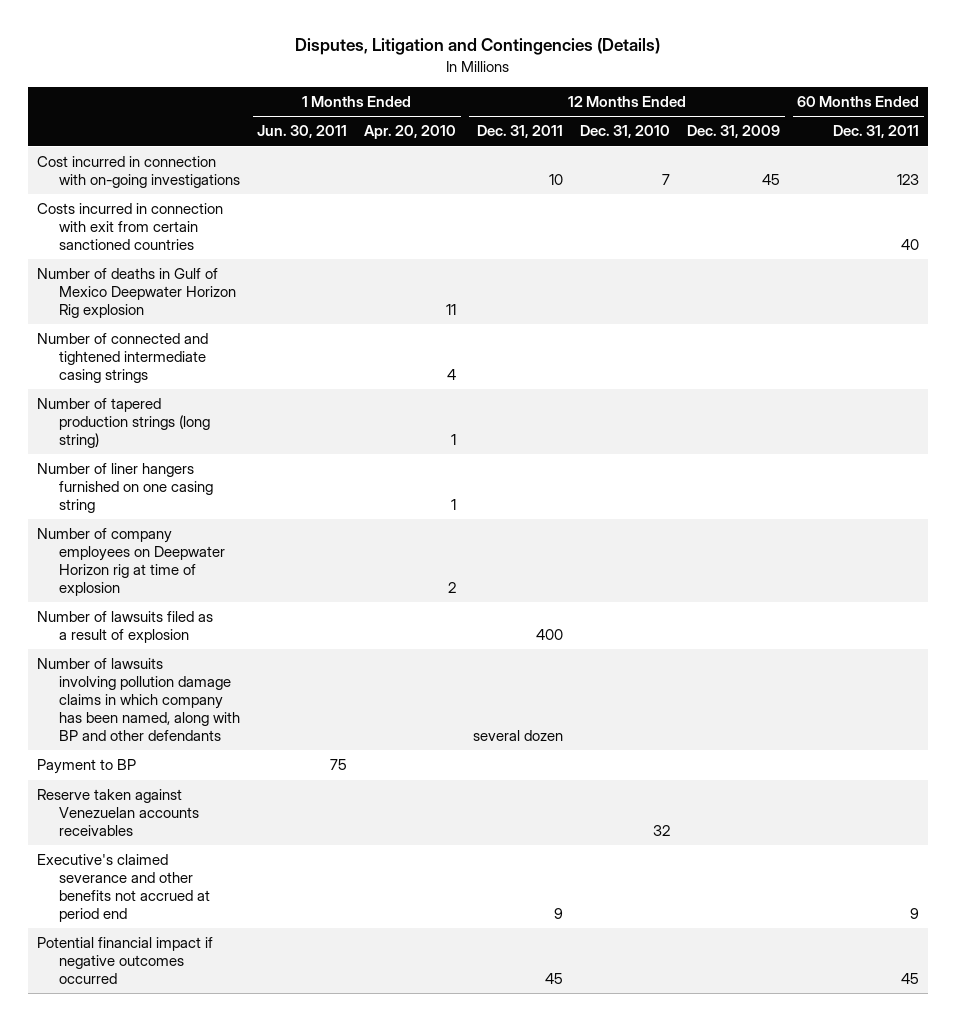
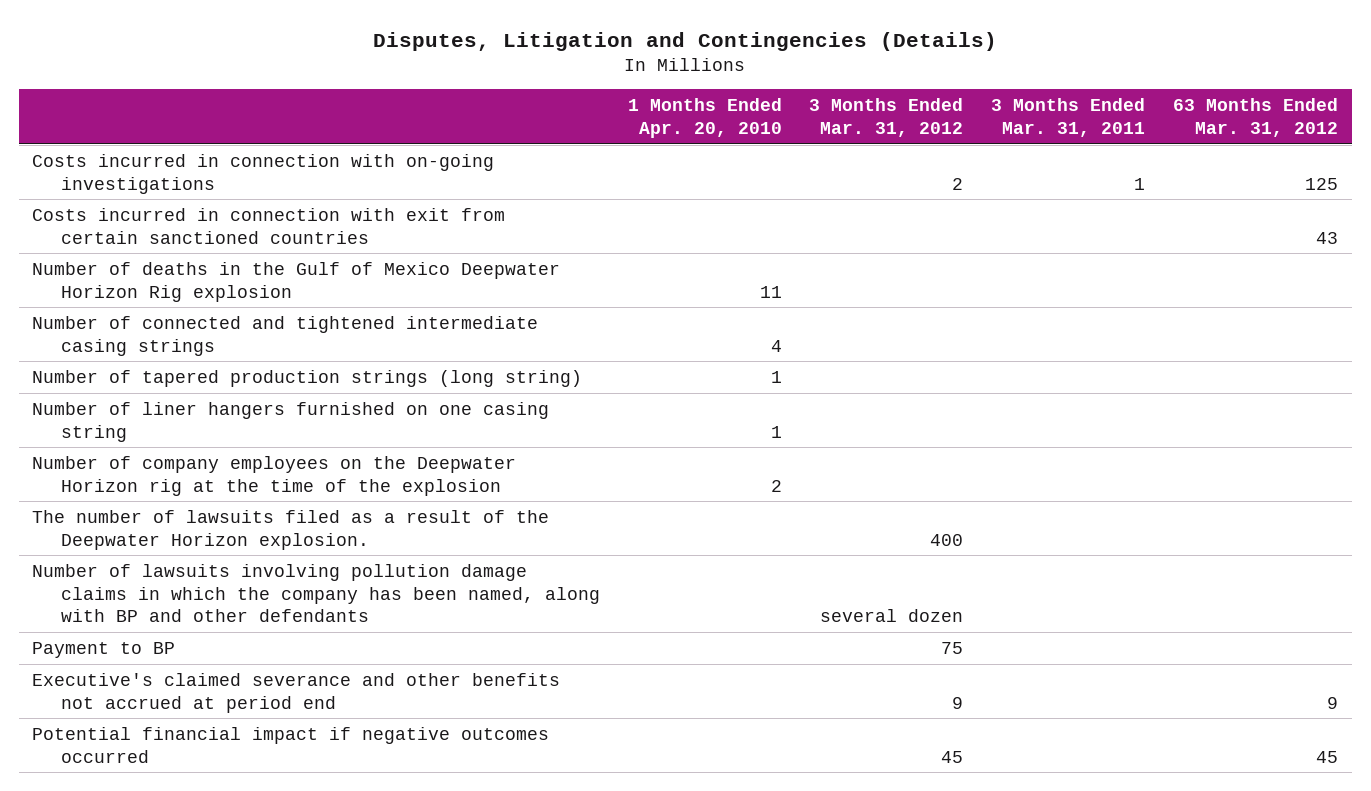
- | 1 Months Ended Jun. 30, 2011 | 1 Months Ended Apr. 20, 2010 | 12 Months Ended Dec. 31, 2011 | 12 Months Ended Dec. 31, 2010 | 12 Months Ended Dec. 31, 2009 | 60 Months Ended Dec. 31, 2011
+ | 1 Months Ended Apr. 20, 2010 | 3 Months Ended Mar. 31, 2012 | 3 Months Ended Mar. 31, 2011 | 63 Months Ended Mar. 31, 2012
- Cost incurred in connection with on-going investigations | | | 10 | 7 | 45 | 123
+ Costs incurred in connection with on-going investigations | | 2 | 1 | 125
- Number of deaths in Gulf of Mexico Deepwater Horizon Rig explosion | | 11 | | | |
+ Number of deaths in the Gulf of Mexico Deepwater Horizon Rig explosion | 11 | | |
- Number of company employees on Deepwater Horizon rig at time of explosion | | 2 | | | |
- Number of lawsuits filed as a result of explosion | | | 400 | | |
- Number of lawsuits involving pollution damage claims in which company has been named, along with BP and other defendants | | | several dozen | | |
+ Number of company employees on the Deepwater Horizon rig at the time of the explosion | 2 | | |
+ The number of lawsuits filed as a result of the Deepwater Horizon explosion. | | 400 | |
+ Number of lawsuits involving pollution damage claims in which the company has been named, along with BP and other defendants | | several dozen | |
- Reserve taken against Venezuelan accounts receivables | | | | 32 | |

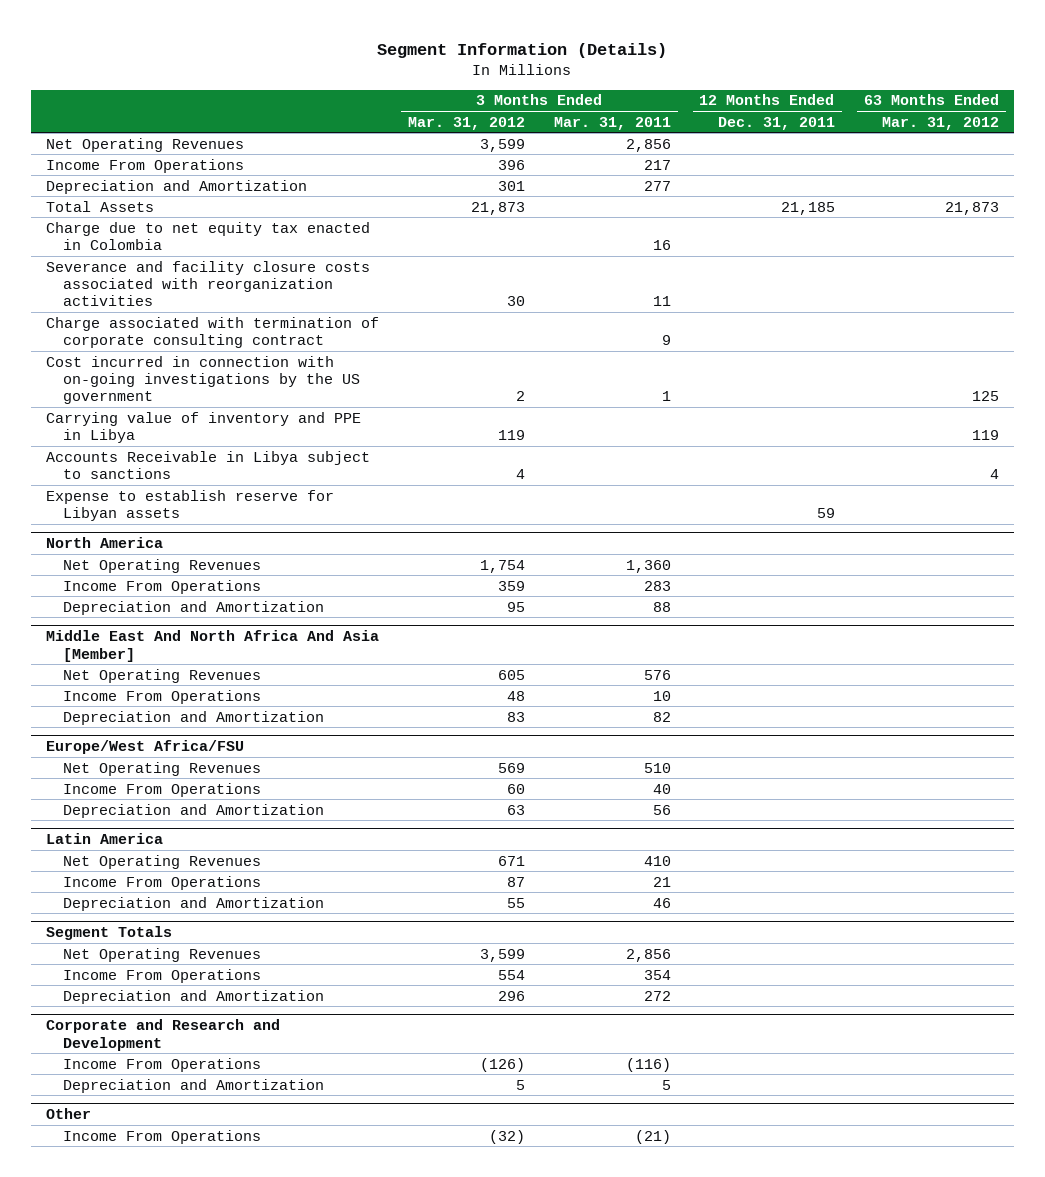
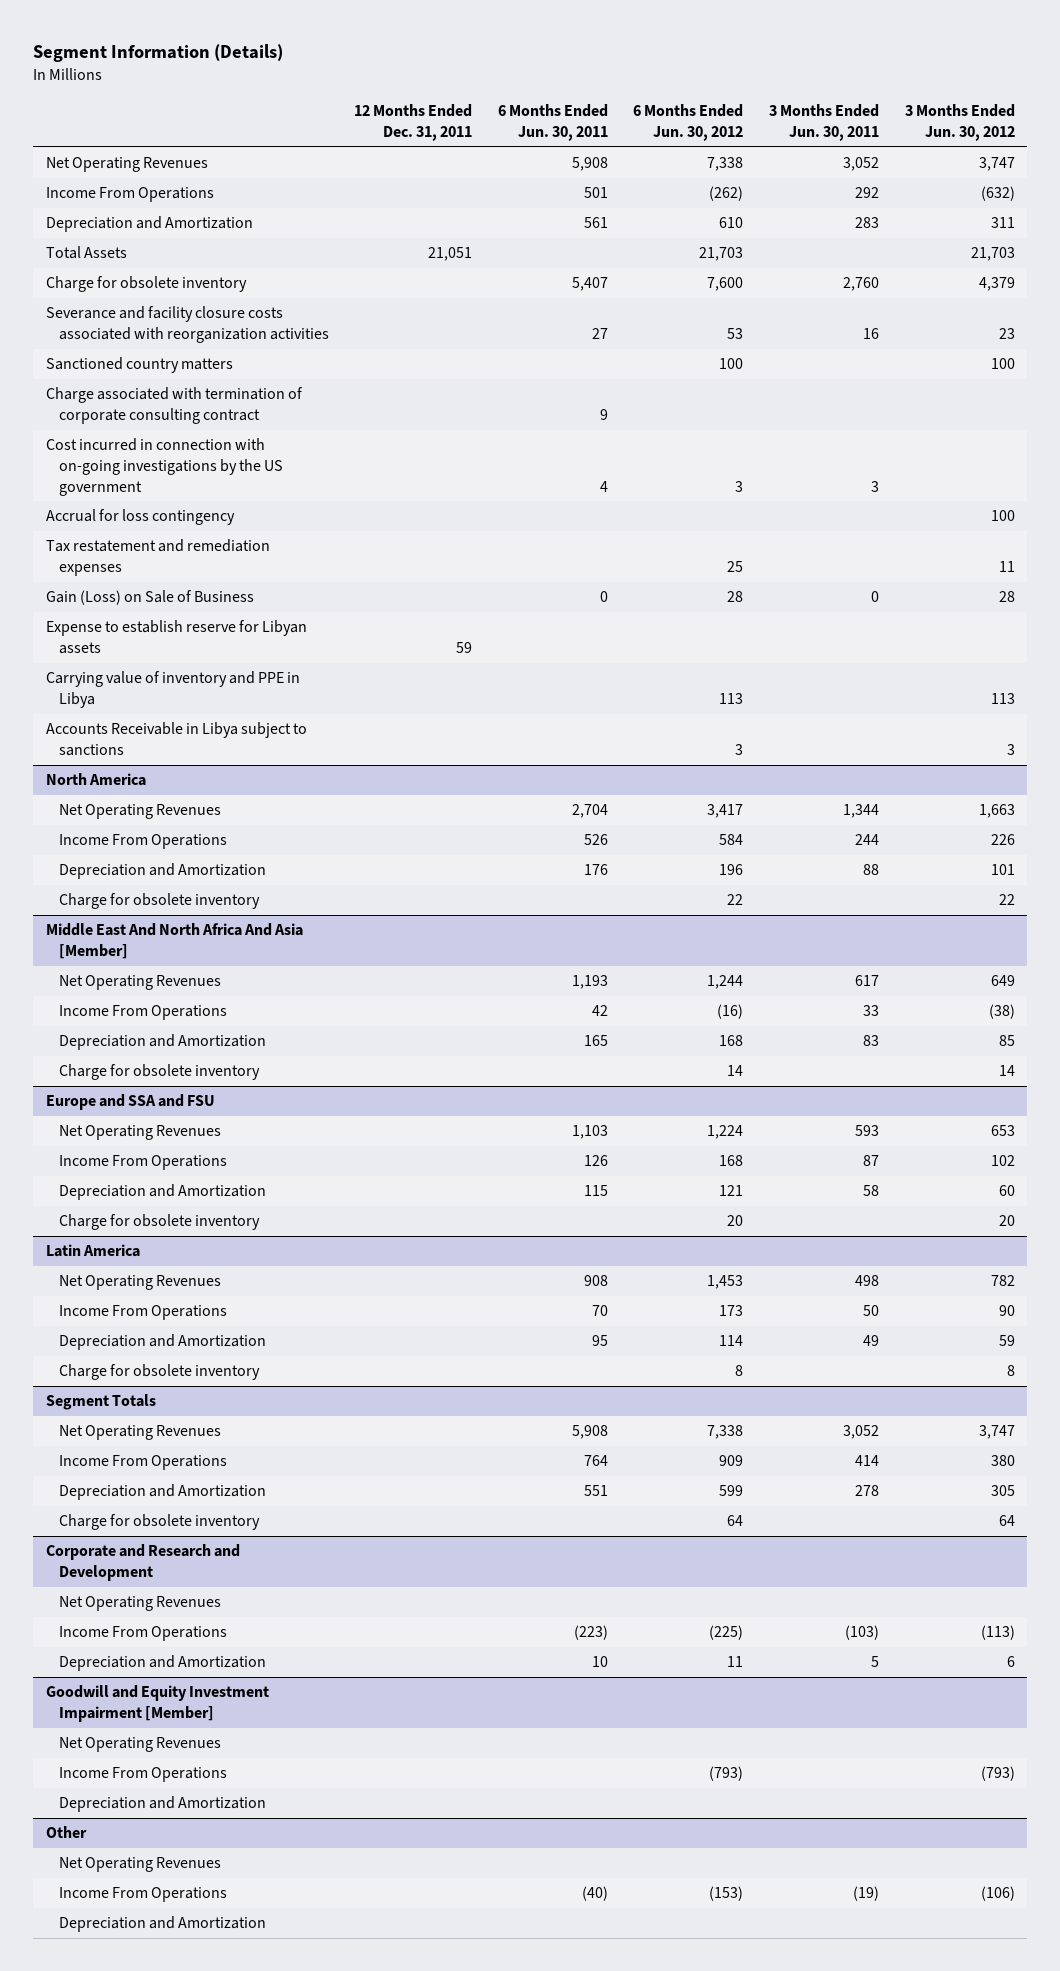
- | 3 Months Ended Mar. 31, 2012 | 3 Months Ended Mar. 31, 2011 | 12 Months Ended Dec. 31, 2011 | 63 Months Ended Mar. 31, 2012
+ | 12 Months Ended Dec. 31, 2011 | 6 Months Ended Jun. 30, 2011 | 6 Months Ended Jun. 30, 2012 | 3 Months Ended Jun. 30, 2011 | 3 Months Ended Jun. 30, 2012
- Total Assets | 21,873 | | 21,185 | 21,873
- Charge due to net equity tax enacted in Colombia | | 16 | |
+ Total Assets | 21,051 | | 21,703 | | 21,703
+ Charge for obsolete inventory | | 5,407 | 7,600 | 2,760 | 4,379
+ Sanctioned country matters | | | 100 | | 100
+ Accrual for loss contingency | | | | | 100
+ Tax restatement and remediation expenses | | | 25 | | 11
+ Gain (Loss) on Sale of Business | | 0 | 28 | 0 | 28
moved up: Expense to establish reserve for Libyan assets | 59 | | | |
@ North America
+ Charge for obsolete inventory | | | 22 | | 22
- Europe/West Africa/FSU
- Net Operating Revenues | 569 | 510 | |
- Income From Operations | 60 | 40 | |
- Depreciation and Amortization | 63 | 56 | |
@ Middle East And North Africa And Asia [Member]
+ Charge for obsolete inventory | | | 14 | | 14
+ Europe and SSA and FSU
+ Net Operating Revenues | | 1,103 | 1,224 | 593 | 653
+ Income From Operations | | 126 | 168 | 87 | 102
+ Depreciation and Amortization | | 115 | 121 | 58 | 60
+ Charge for obsolete inventory | | | 20 | | 20
@ Latin America
+ Charge for obsolete inventory | | | 8 | | 8
@ Segment Totals
+ Charge for obsolete inventory | | | 64 | | 64
@ Corporate and Research and Development
+ Net Operating Revenues
+ Goodwill and Equity Investment Impairment [Member]
+ Net Operating Revenues
+ Income From Operations | | | (793) | | (793)
+ Depreciation and Amortization
@ Other
+ Net Operating Revenues
+ Depreciation and Amortization

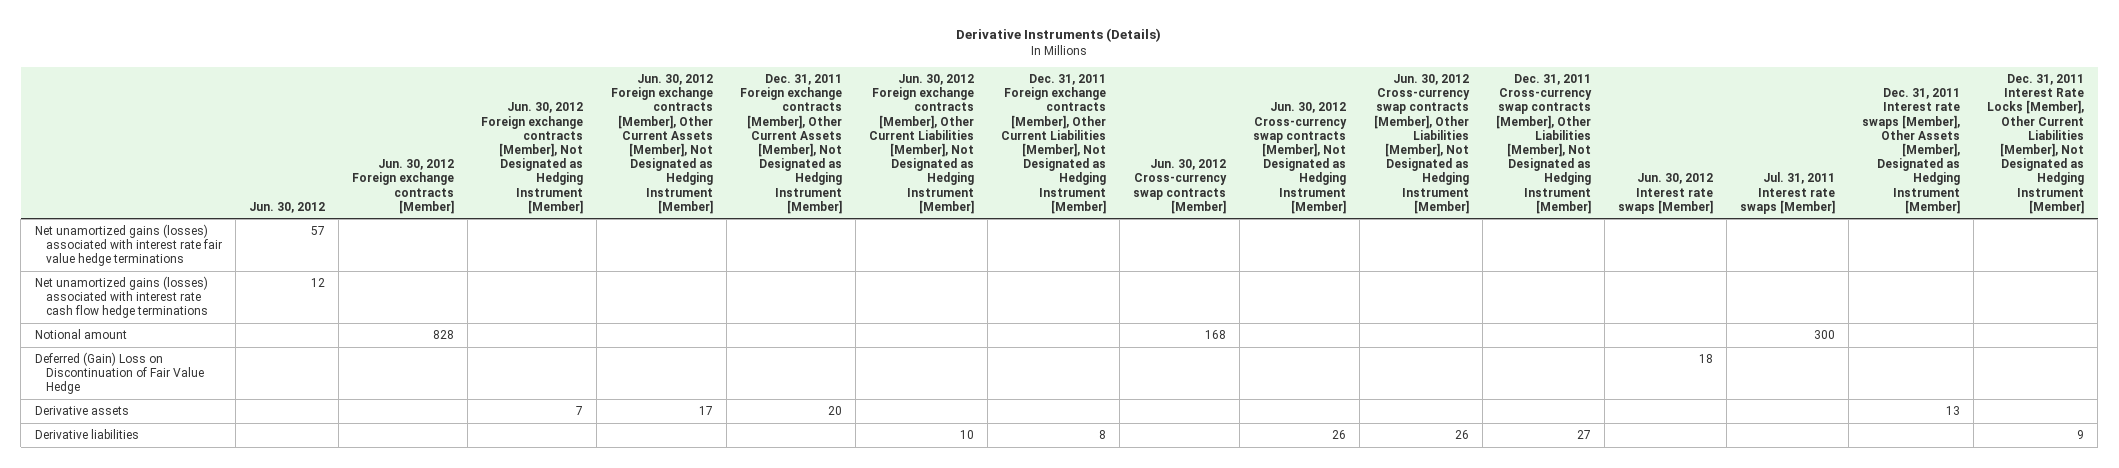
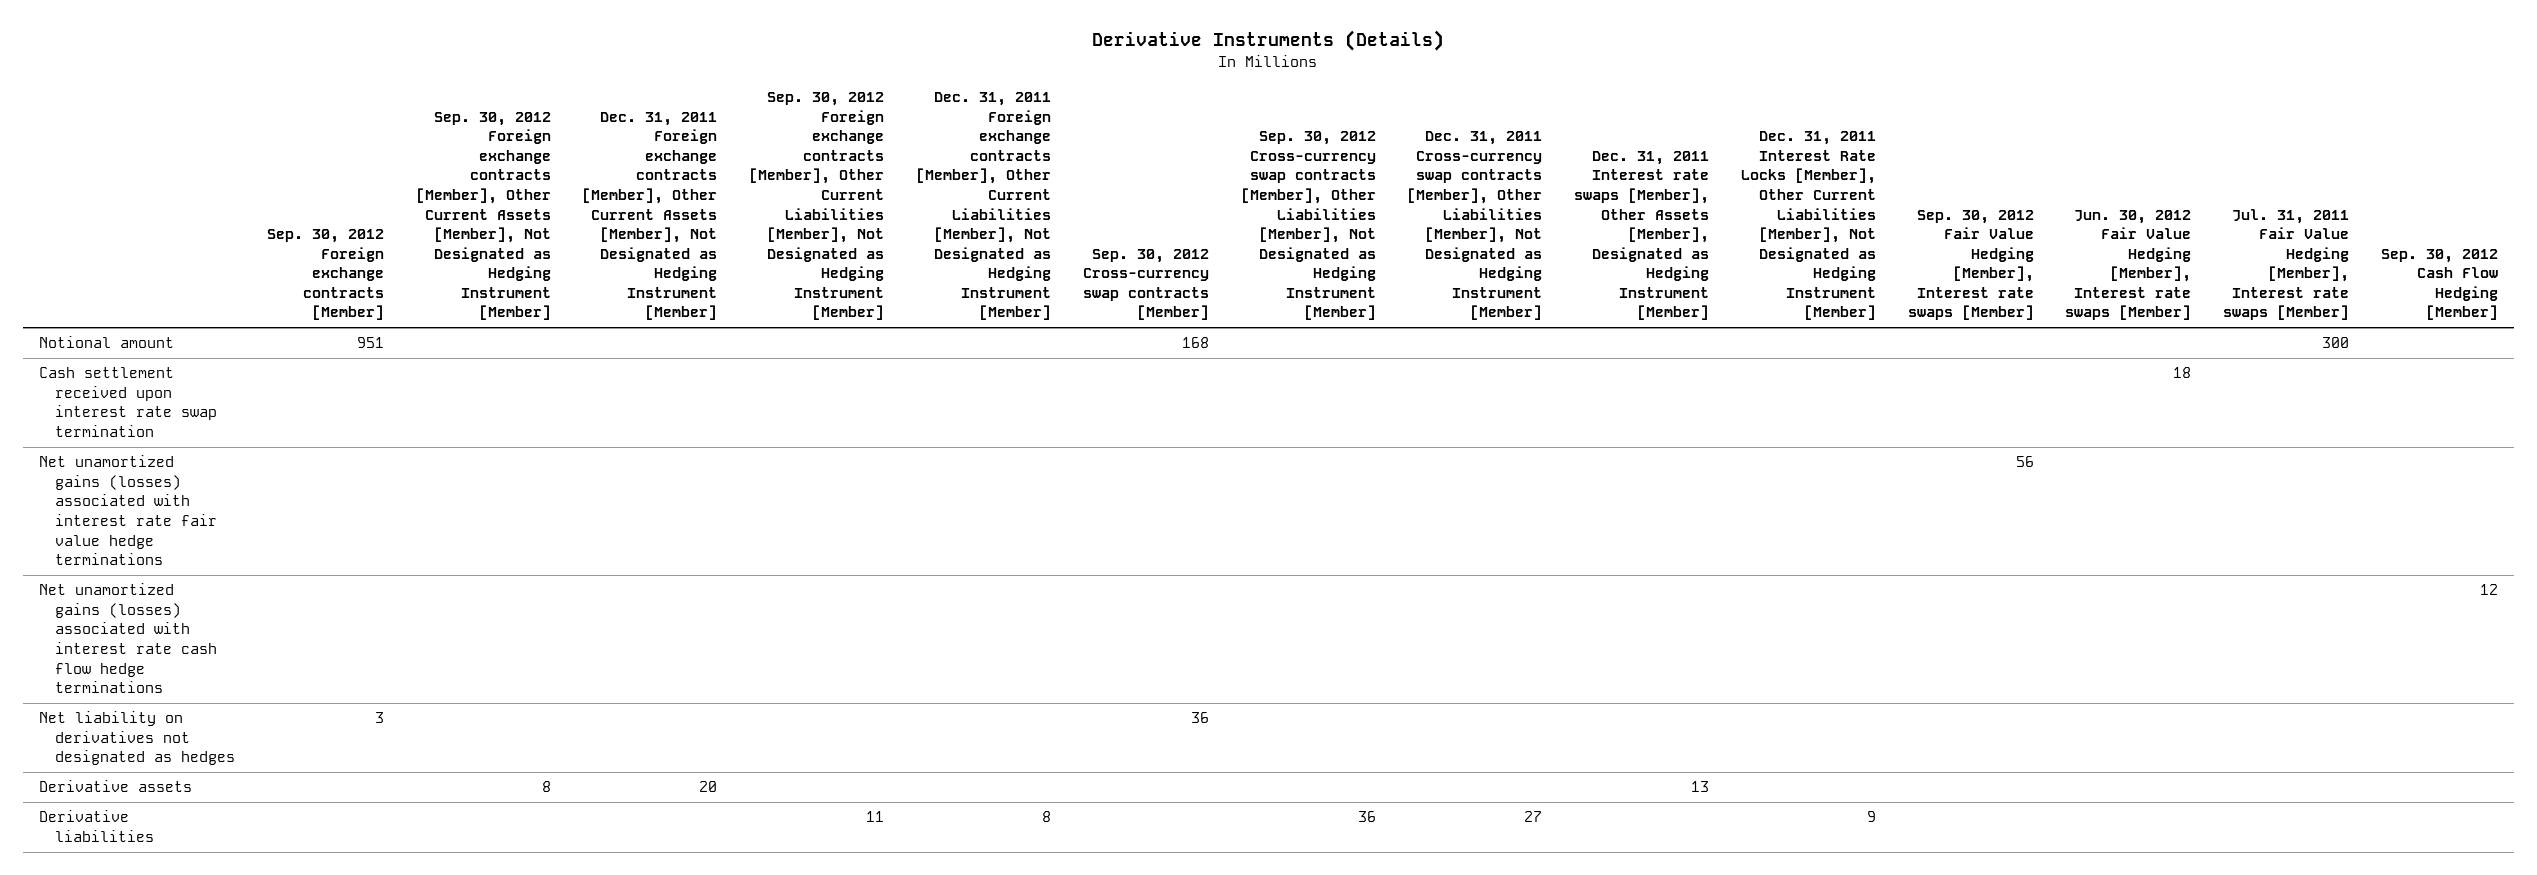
- | Jun. 30, 2012 | Jun. 30, 2012 Foreign exchange contracts [Member] | Jun. 30, 2012 Foreign exchange contracts [Member], Not Designated as Hedging Instrument [Member] | Jun. 30, 2012 Foreign exchange contracts [Member], Other Current Assets [Member], Not Designated as Hedging Instrument [Member] | Dec. 31, 2011 Foreign exchange contracts [Member], Other Current Assets [Member], Not Designated as Hedging Instrument [Member] | Jun. 30, 2012 Foreign exchange contracts [Member], Other Current Liabilities [Member], Not Designated as Hedging Instrument [Member] | Dec. 31, 2011 Foreign exchange contracts [Member], Other Current Liabilities [Member], Not Designated as Hedging Instrument [Member] | Jun. 30, 2012 Cross-currency swap contracts [Member] | Jun. 30, 2012 Cross-currency swap contracts [Member], Not Designated as Hedging Instrument [Member] | Jun. 30, 2012 Cross-currency swap contracts [Member], Other Liabilities [Member], Not Designated as Hedging Instrument [Member] | Dec. 31, 2011 Cross-currency swap contracts [Member], Other Liabilities [Member], Not Designated as Hedging Instrument [Member] | Jun. 30, 2012 Interest rate swaps [Member] | Jul. 31, 2011 Interest rate swaps [Member] | Dec. 31, 2011 Interest rate swaps [Member], Other Assets [Member], Designated as Hedging Instrument [Member] | Dec. 31, 2011 Interest Rate Locks [Member], Other Current Liabilities [Member], Not Designated as Hedging Instrument [Member]
+ | Sep. 30, 2012 Foreign exchange contracts [Member] | Sep. 30, 2012 Foreign exchange contracts [Member], Other Current Assets [Member], Not Designated as Hedging Instrument [Member] | Dec. 31, 2011 Foreign exchange contracts [Member], Other Current Assets [Member], Not Designated as Hedging Instrument [Member] | Sep. 30, 2012 Foreign exchange contracts [Member], Other Current Liabilities [Member], Not Designated as Hedging Instrument [Member] | Dec. 31, 2011 Foreign exchange contracts [Member], Other Current Liabilities [Member], Not Designated as Hedging Instrument [Member] | Sep. 30, 2012 Cross-currency swap contracts [Member] | Sep. 30, 2012 Cross-currency swap contracts [Member], Other Liabilities [Member], Not Designated as Hedging Instrument [Member] | Dec. 31, 2011 Cross-currency swap contracts [Member], Other Liabilities [Member], Not Designated as Hedging Instrument [Member] | Dec. 31, 2011 Interest rate swaps [Member], Other Assets [Member], Designated as Hedging Instrument [Member] | Dec. 31, 2011 Interest Rate Locks [Member], Other Current Liabilities [Member], Not Designated as Hedging Instrument [Member] | Sep. 30, 2012 Fair Value Hedging [Member], Interest rate swaps [Member] | Jun. 30, 2012 Fair Value Hedging [Member], Interest rate swaps [Member] | Jul. 31, 2011 Fair Value Hedging [Member], Interest rate swaps [Member] | Sep. 30, 2012 Cash Flow Hedging [Member]
moved up: Notional amount | 951 | | | | | 168 | | | | | | | 300 |
+ Cash settlement received upon interest rate swap termination | | | | | | | | | | | | 18 | |
- Deferred (Gain) Loss on Discontinuation of Fair Value Hedge | | | | | | | | | | | | 18 | | |
+ Net liability on derivatives not designated as hedges | 3 | | | | | 36 | | | | | | | |

